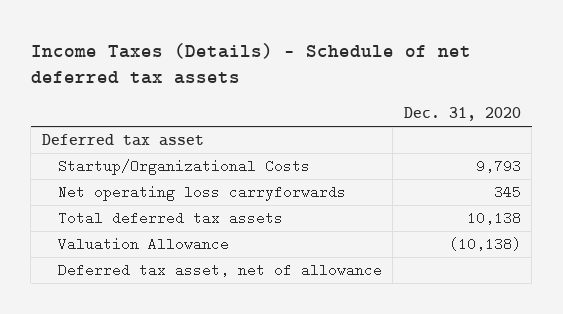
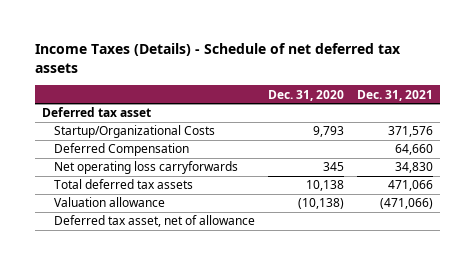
- | Dec. 31, 2020
+ | Dec. 31, 2020 | Dec. 31, 2021
+ Deferred Compensation | | 64,660
- Valuation Allowance | (10,138)
+ Valuation allowance | (10,138) | (471,066)

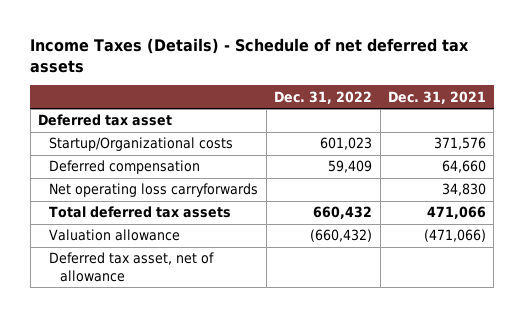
- | Dec. 31, 2020 | Dec. 31, 2021
+ | Dec. 31, 2022 | Dec. 31, 2021
- Startup/Organizational Costs | 9,793 | 371,576
- Deferred Compensation | | 64,660
+ Startup/Organizational costs | 601,023 | 371,576
+ Deferred compensation | 59,409 | 64,660

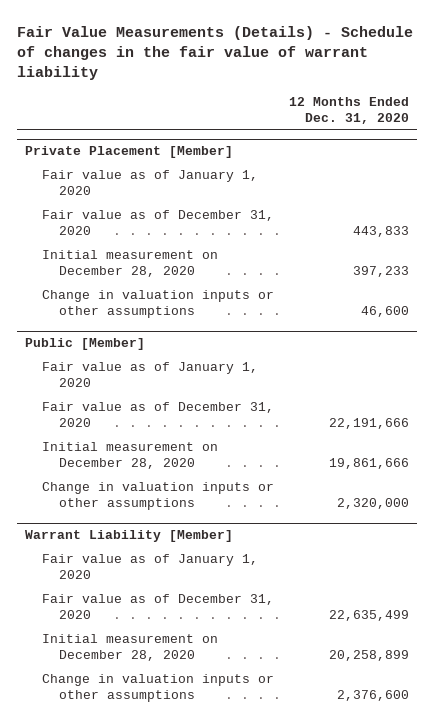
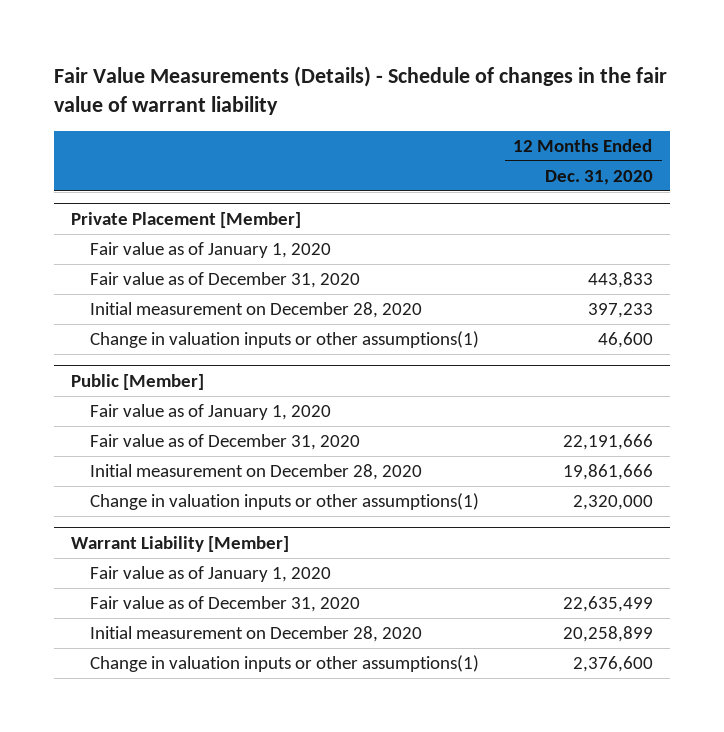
@ Private Placement [Member]
- Change in valuation inputs or other assumptions | 46,600
+ Change in valuation inputs or other assumptions(1) | 46,600
@ Public [Member]
- Change in valuation inputs or other assumptions | 2,320,000
+ Change in valuation inputs or other assumptions(1) | 2,320,000
@ Warrant Liability [Member]
- Change in valuation inputs or other assumptions | 2,376,600
+ Change in valuation inputs or other assumptions(1) | 2,376,600

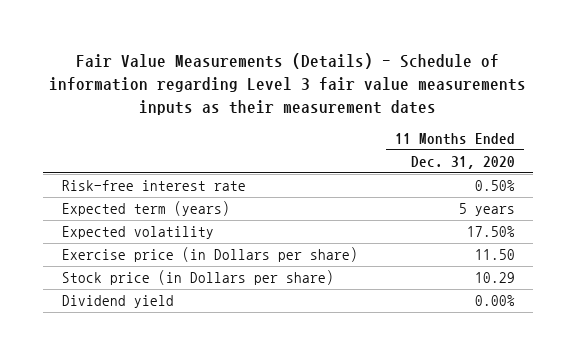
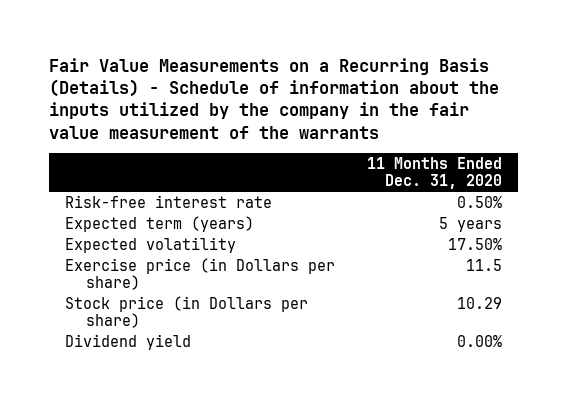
- Fair Value Measurements (Details) - Schedule of information regarding Level 3 fair value measurements inputs as their measurement dates
+ Fair Value Measurements on a Recurring Basis (Details) - Schedule of information about the inputs utilized by the company in the fair value measurement of the warrants
- Exercise price (in Dollars per share) | 11.50
+ Exercise price (in Dollars per share) | 11.5

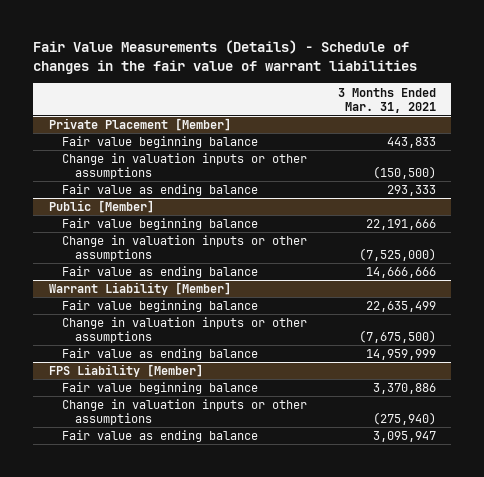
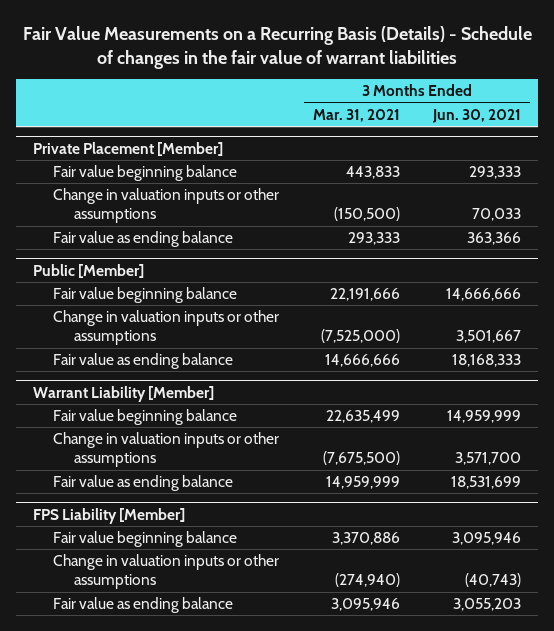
- Fair Value Measurements (Details) - Schedule of changes in the fair value of warrant liabilities
+ Fair Value Measurements on a Recurring Basis (Details) - Schedule of changes in the fair value of warrant liabilities
- | 3 Months Ended Mar. 31, 2021
+ | 3 Months Ended Mar. 31, 2021 | 3 Months Ended Jun. 30, 2021
@ FPS Liability [Member]
- Change in valuation inputs or other assumptions | (275,940)
- Fair value as ending balance | 3,095,947
+ Change in valuation inputs or other assumptions | (274,940) | (40,743)
+ Fair value as ending balance | 3,095,946 | 3,055,203

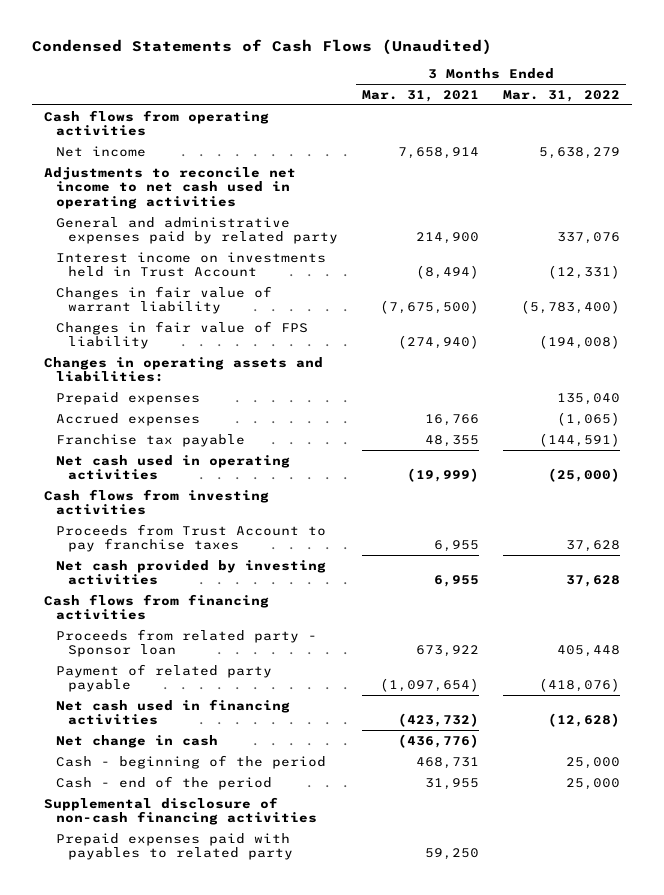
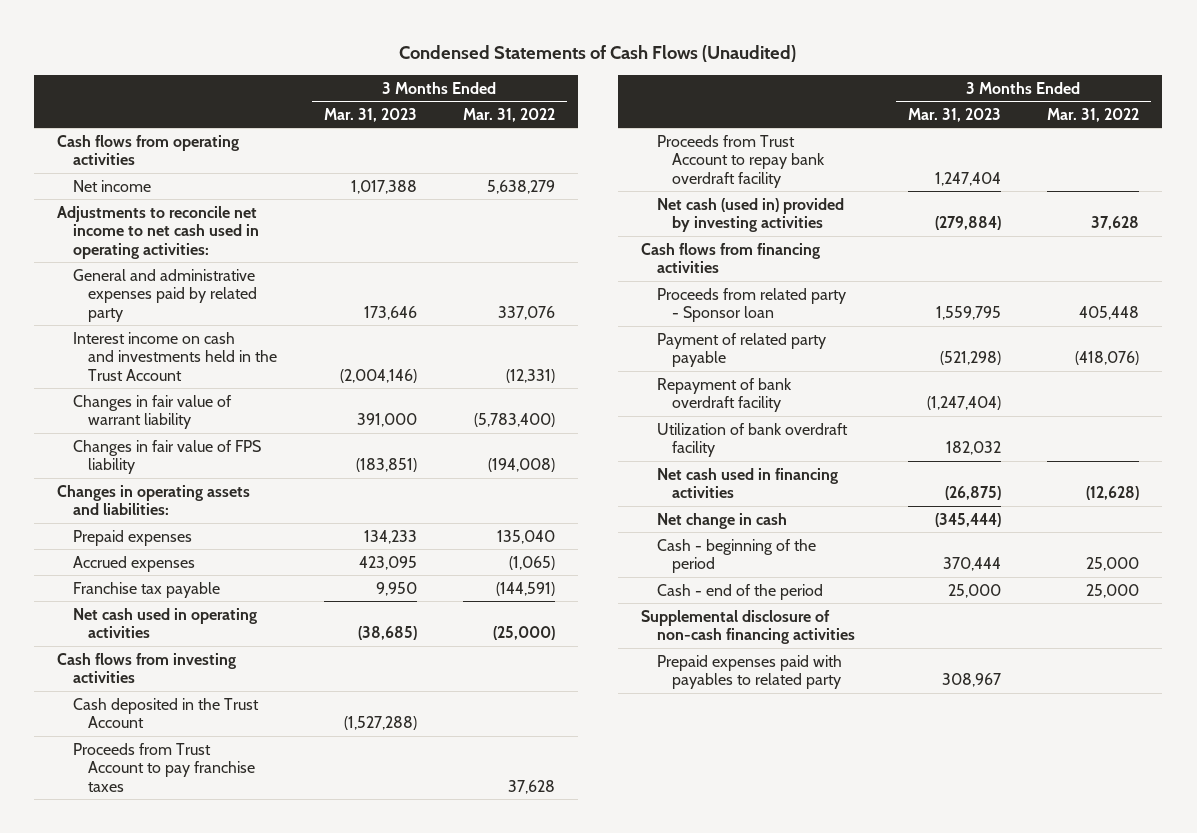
- | 3 Months Ended Mar. 31, 2021 | 3 Months Ended Mar. 31, 2022
+ | 3 Months Ended Mar. 31, 2023 | 3 Months Ended Mar. 31, 2022
- Adjustments to reconcile net income to net cash used in operating activities
+ Adjustments to reconcile net income to net cash used in operating activities:
- Interest income on investments held in Trust Account | (8,494) | (12,331)
+ Interest income on cash and investments held in the Trust Account | (2,004,146) | (12,331)
+ Cash deposited in the Trust Account | (1,527,288) |
- Net cash provided by investing activities | 6,955 | 37,628
+ Proceeds from Trust Account to repay bank overdraft facility | 1,247,404 |
+ Net cash (used in) provided by investing activities | (279,884) | 37,628
+ Repayment of bank overdraft facility | (1,247,404) |
+ Utilization of bank overdraft facility | 182,032 |

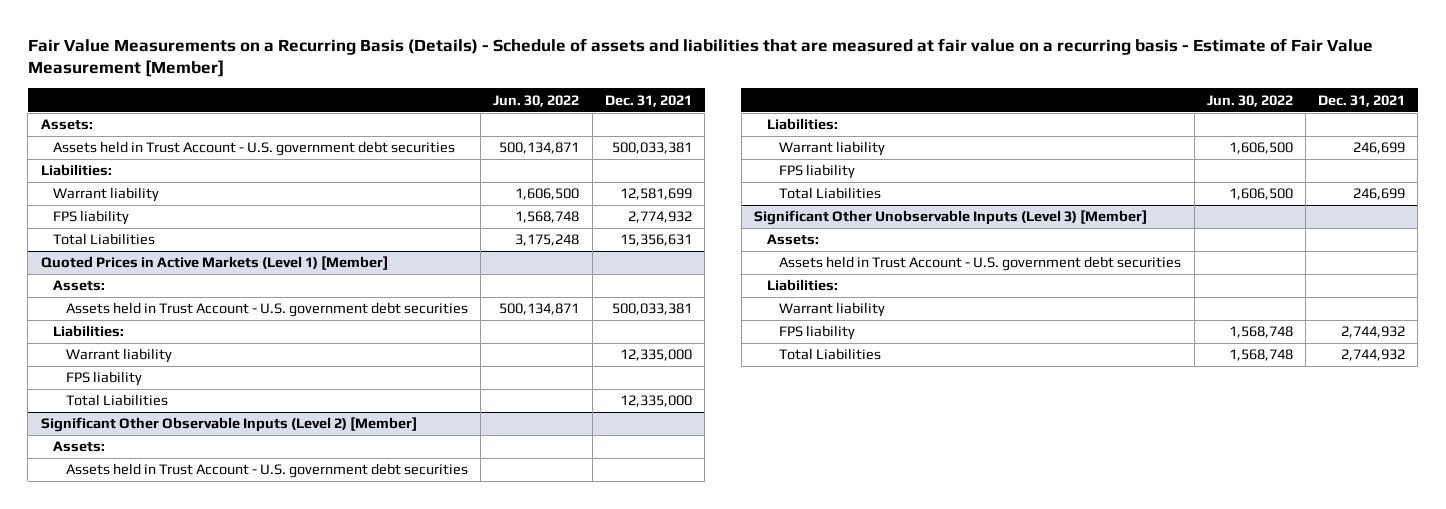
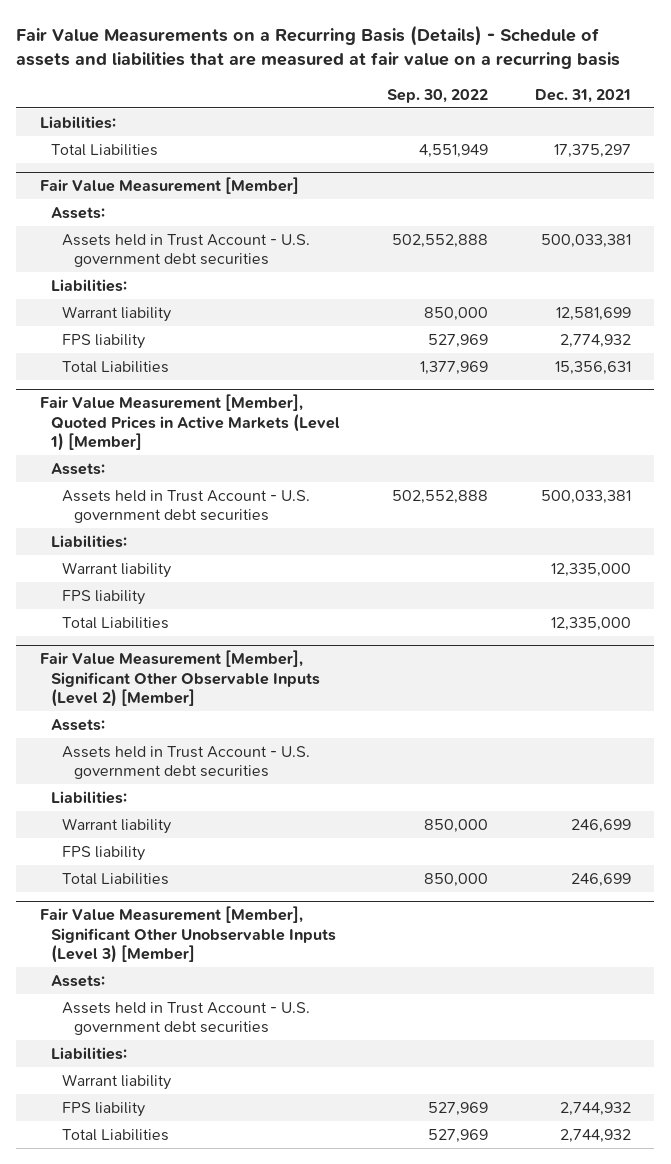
- Fair Value Measurements on a Recurring Basis (Details) - Schedule of assets and liabilities that are measured at fair value on a recurring basis - Estimate of Fair Value Measurement [Member]
+ Fair Value Measurements on a Recurring Basis (Details) - Schedule of assets and liabilities that are measured at fair value on a recurring basis
- | Jun. 30, 2022 | Dec. 31, 2021
+ | Sep. 30, 2022 | Dec. 31, 2021
+ Liabilities:
+ Total Liabilities | 4,551,949 | 17,375,297
+ Fair Value Measurement [Member]
- Quoted Prices in Active Markets (Level 1) [Member]
+ Fair Value Measurement [Member], Quoted Prices in Active Markets (Level 1) [Member]
- Significant Other Observable Inputs (Level 2) [Member]
+ Fair Value Measurement [Member], Significant Other Observable Inputs (Level 2) [Member]
- Significant Other Unobservable Inputs (Level 3) [Member]
+ Fair Value Measurement [Member], Significant Other Unobservable Inputs (Level 3) [Member]

